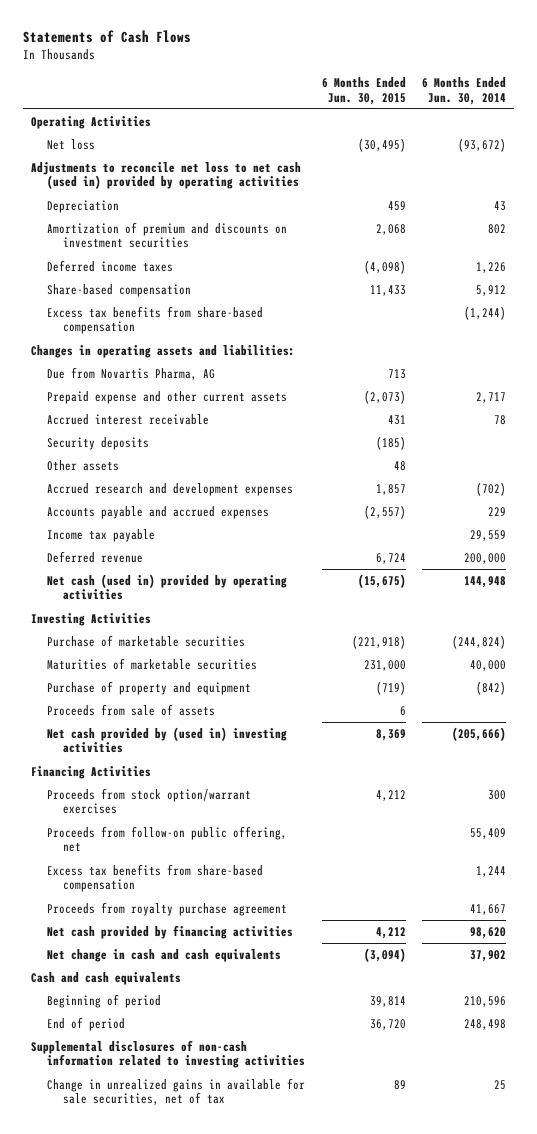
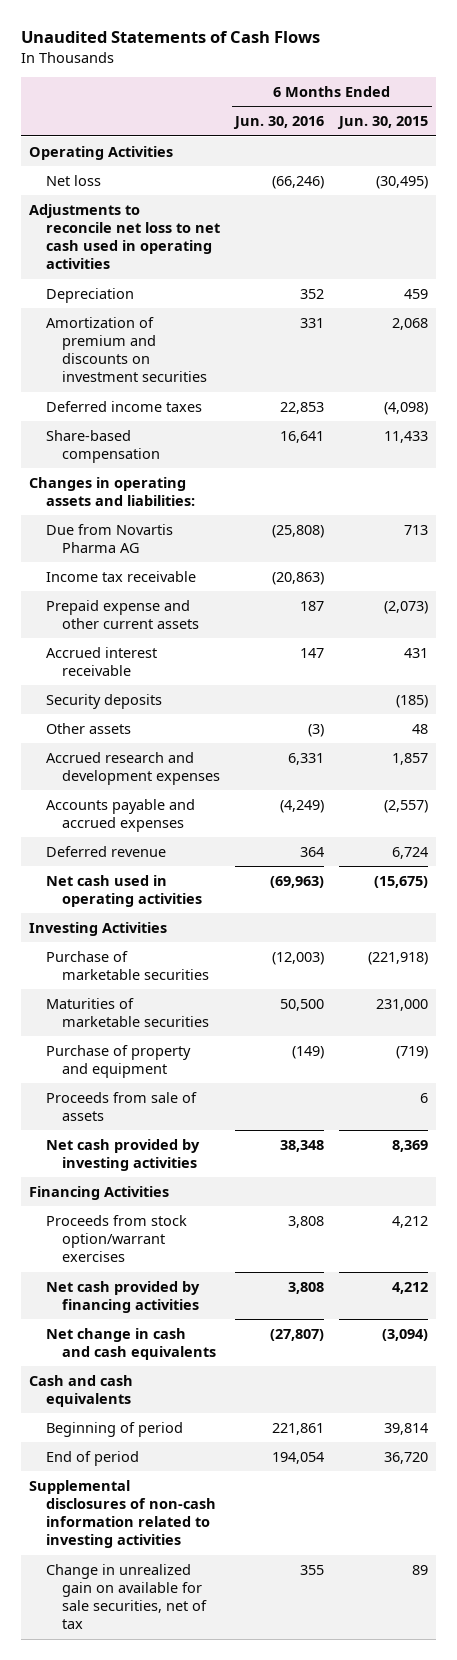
- Statements of Cash Flows
+ Unaudited Statements of Cash Flows
- | 6 Months Ended Jun. 30, 2015 | 6 Months Ended Jun. 30, 2014
+ | 6 Months Ended Jun. 30, 2016 | 6 Months Ended Jun. 30, 2015
- Adjustments to reconcile net loss to net cash (used in) provided by operating activities
+ Adjustments to reconcile net loss to net cash used in operating activities
- Excess tax benefits from share-based compensation | | (1,244)
- Due from Novartis Pharma, AG | 713 |
+ Due from Novartis Pharma AG | (25,808) | 713
+ Income tax receivable | (20,863) |
- Income tax payable | | 29,559
- Net cash (used in) provided by operating activities | (15,675) | 144,948
+ Net cash used in operating activities | (69,963) | (15,675)
- Net cash provided by (used in) investing activities | 8,369 | (205,666)
+ Net cash provided by investing activities | 38,348 | 8,369
- Proceeds from follow-on public offering, net | | 55,409
- Excess tax benefits from share-based compensation | | 1,244
- Proceeds from royalty purchase agreement | | 41,667
- Change in unrealized gains in available for sale securities, net of tax | 89 | 25
+ Change in unrealized gain on available for sale securities, net of tax | 355 | 89

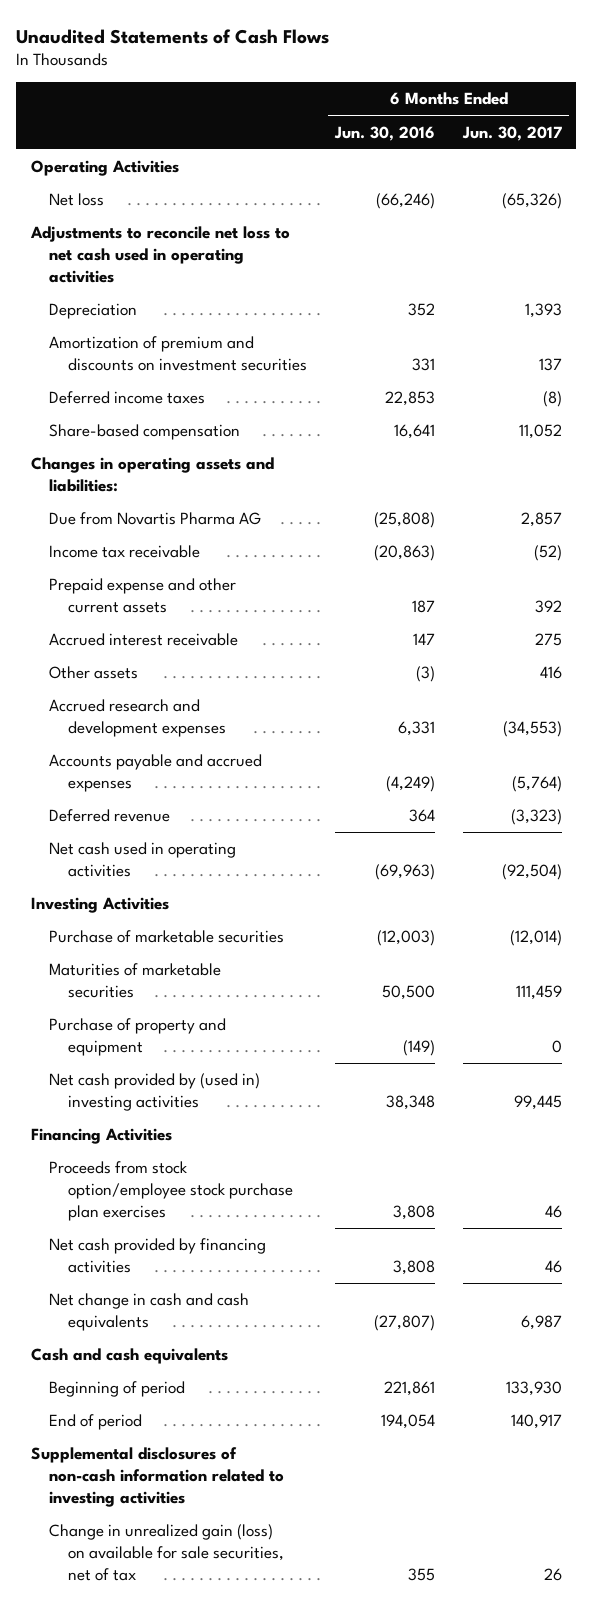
- | 6 Months Ended Jun. 30, 2016 | 6 Months Ended Jun. 30, 2015
+ | 6 Months Ended Jun. 30, 2016 | 6 Months Ended Jun. 30, 2017
- Security deposits | | (185)
- Proceeds from sale of assets | | 6
- Net cash provided by investing activities | 38,348 | 8,369
+ Net cash provided by (used in) investing activities | 38,348 | 99,445
- Proceeds from stock option/warrant exercises | 3,808 | 4,212
+ Proceeds from stock option/employee stock purchase plan exercises | 3,808 | 46
- Change in unrealized gain on available for sale securities, net of tax | 355 | 89
+ Change in unrealized gain (loss) on available for sale securities, net of tax | 355 | 26

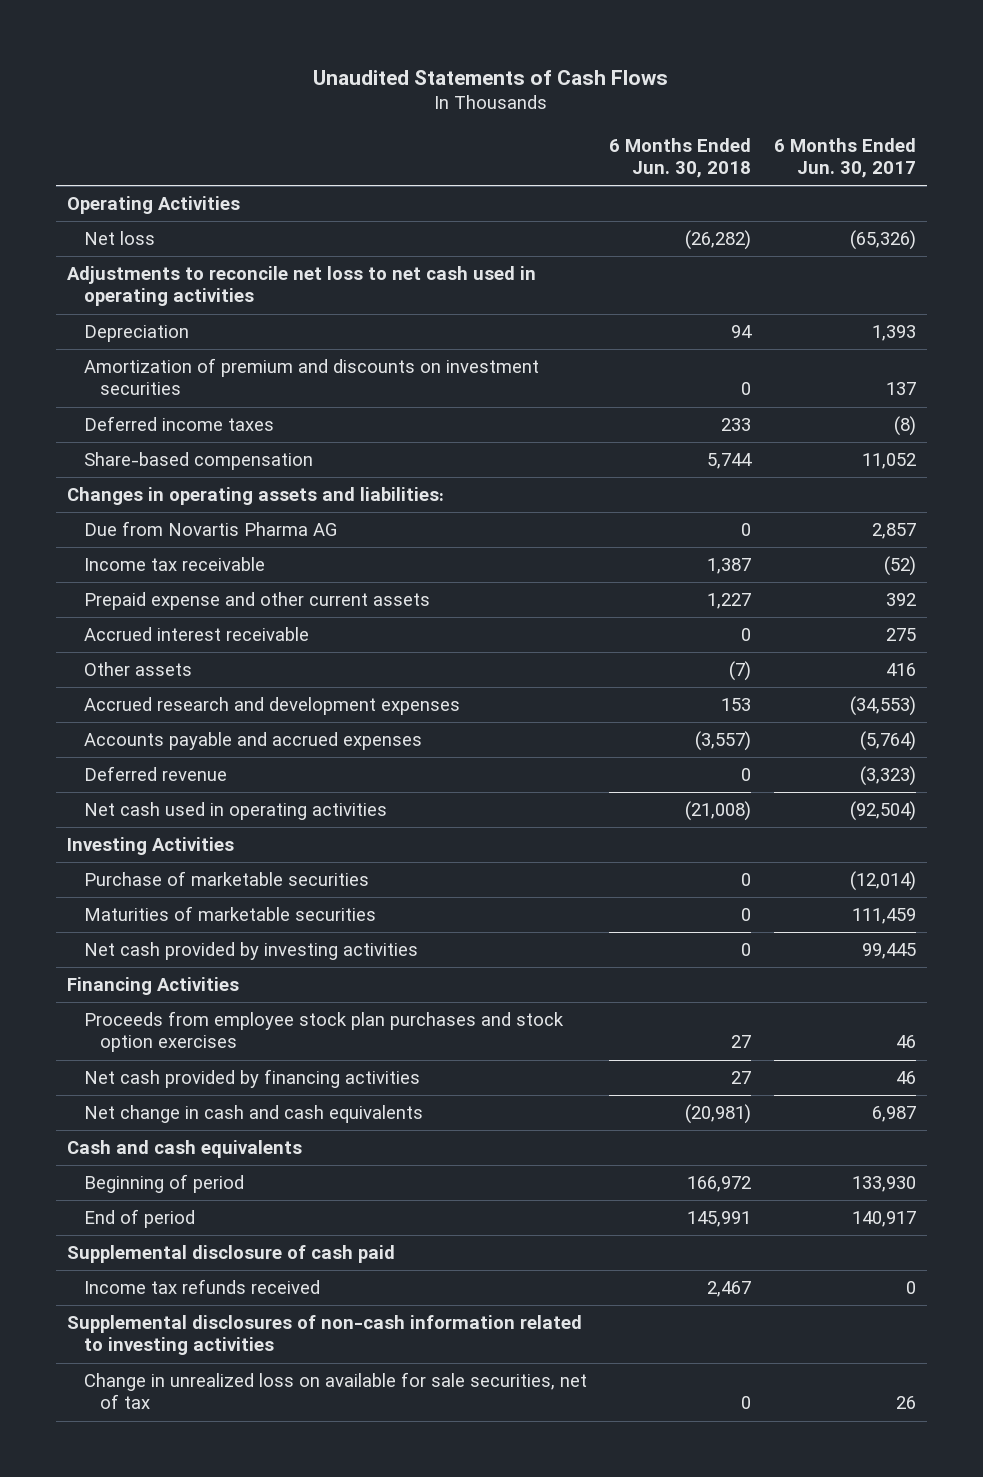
- | 6 Months Ended Jun. 30, 2016 | 6 Months Ended Jun. 30, 2017
+ | 6 Months Ended Jun. 30, 2018 | 6 Months Ended Jun. 30, 2017
- Purchase of property and equipment | (149) | 0
- Net cash provided by (used in) investing activities | 38,348 | 99,445
+ Net cash provided by investing activities | 0 | 99,445
- Proceeds from stock option/employee stock purchase plan exercises | 3,808 | 46
+ Proceeds from employee stock plan purchases and stock option exercises | 27 | 46
+ Supplemental disclosure of cash paid
+ Income tax refunds received | 2,467 | 0
- Change in unrealized gain (loss) on available for sale securities, net of tax | 355 | 26
+ Change in unrealized loss on available for sale securities, net of tax | 0 | 26

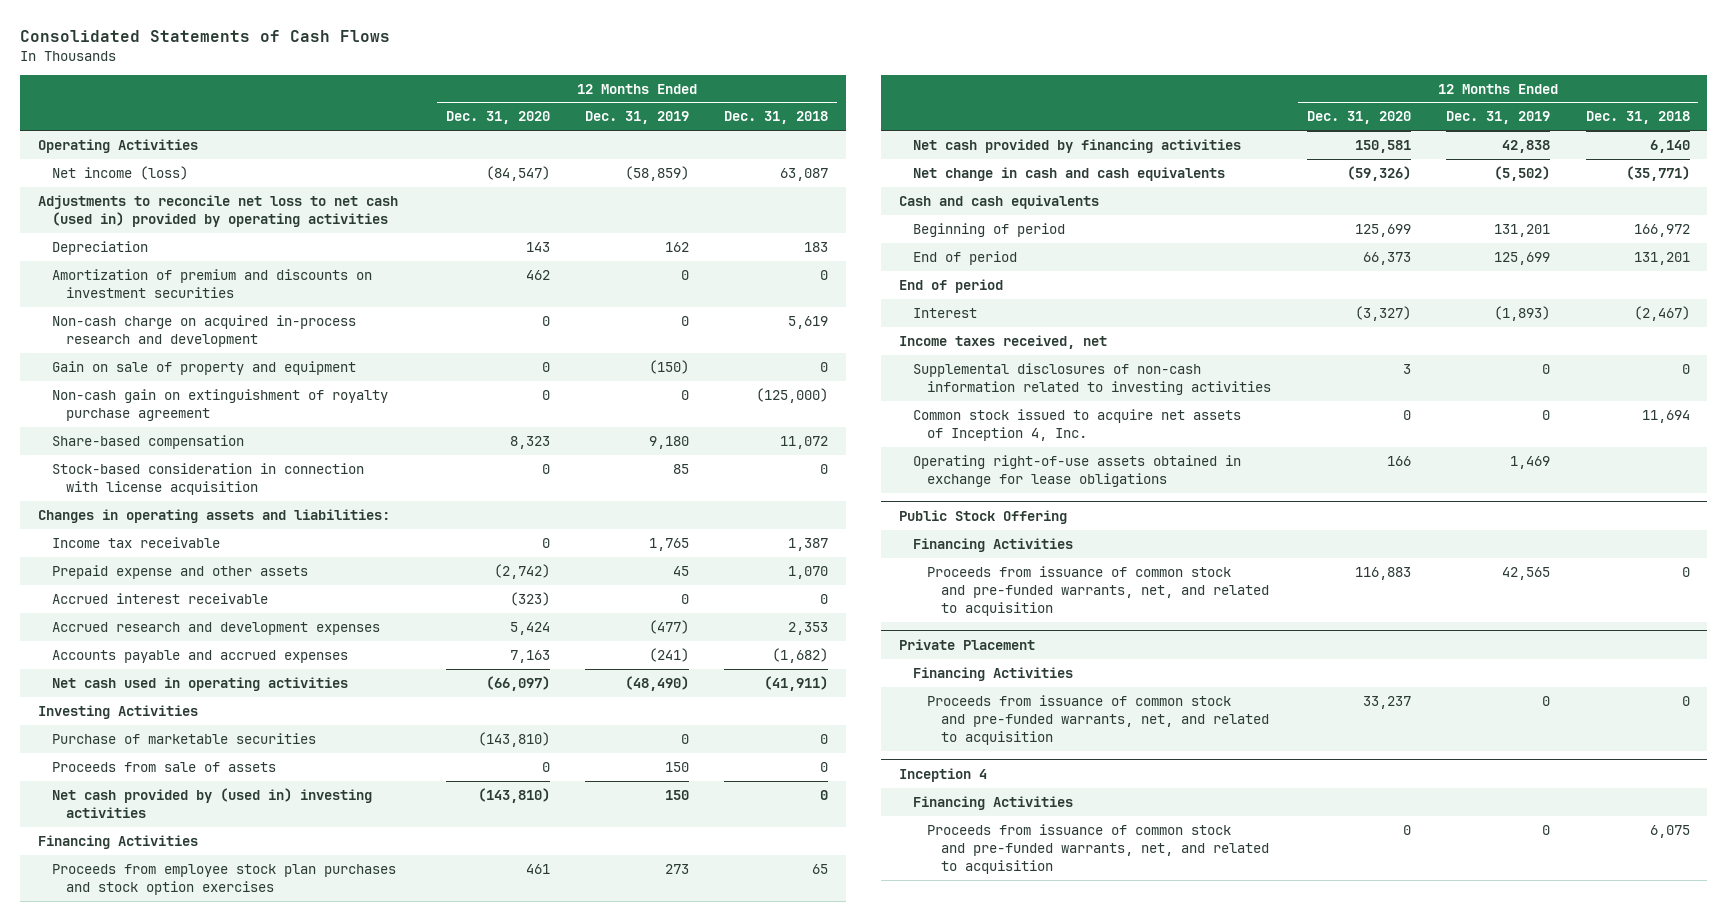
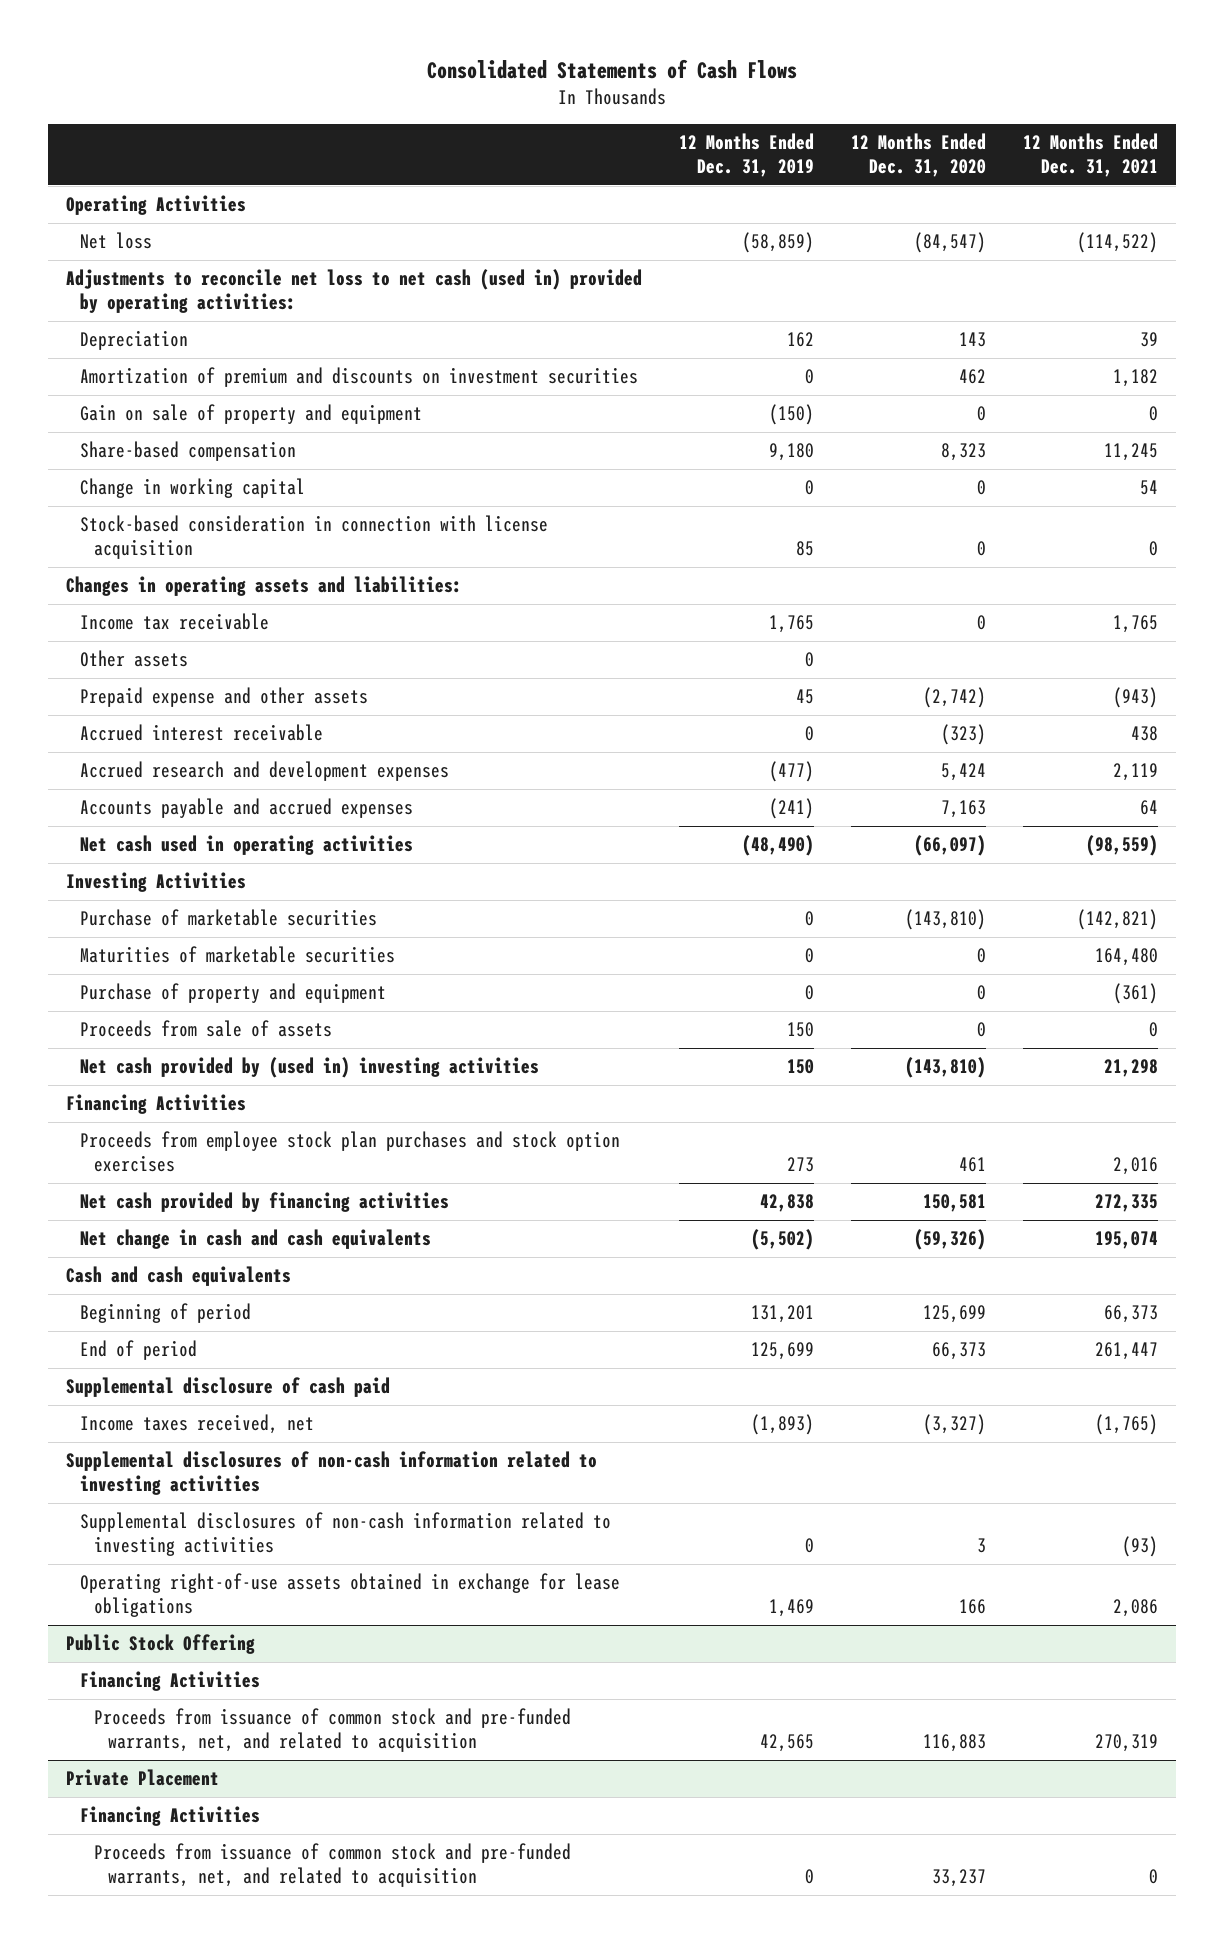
- | 12 Months Ended Dec. 31, 2020 | 12 Months Ended Dec. 31, 2019 | 12 Months Ended Dec. 31, 2018
+ | 12 Months Ended Dec. 31, 2019 | 12 Months Ended Dec. 31, 2020 | 12 Months Ended Dec. 31, 2021
- Net income (loss) | (84,547) | (58,859) | 63,087
- Adjustments to reconcile net loss to net cash (used in) provided by operating activities
+ Net loss | (58,859) | (84,547) | (114,522)
+ Adjustments to reconcile net loss to net cash (used in) provided by operating activities:
- Non-cash charge on acquired in-process research and development | 0 | 0 | 5,619
- Non-cash gain on extinguishment of royalty purchase agreement | 0 | 0 | (125,000)
+ Change in working capital | 0 | 0 | 54
+ Other assets | 0 | |
+ Maturities of marketable securities | 0 | 0 | 164,480
+ Purchase of property and equipment | 0 | 0 | (361)
- End of period
- Interest | (3,327) | (1,893) | (2,467)
- Income taxes received, net
+ Supplemental disclosure of cash paid
+ Income taxes received, net | (1,893) | (3,327) | (1,765)
+ Supplemental disclosures of non-cash information related to investing activities
- Common stock issued to acquire net assets of Inception 4, Inc. | 0 | 0 | 11,694
- Inception 4
- Financing Activities
- Proceeds from issuance of common stock and pre-funded warrants, net, and related to acquisition | 0 | 0 | 6,075

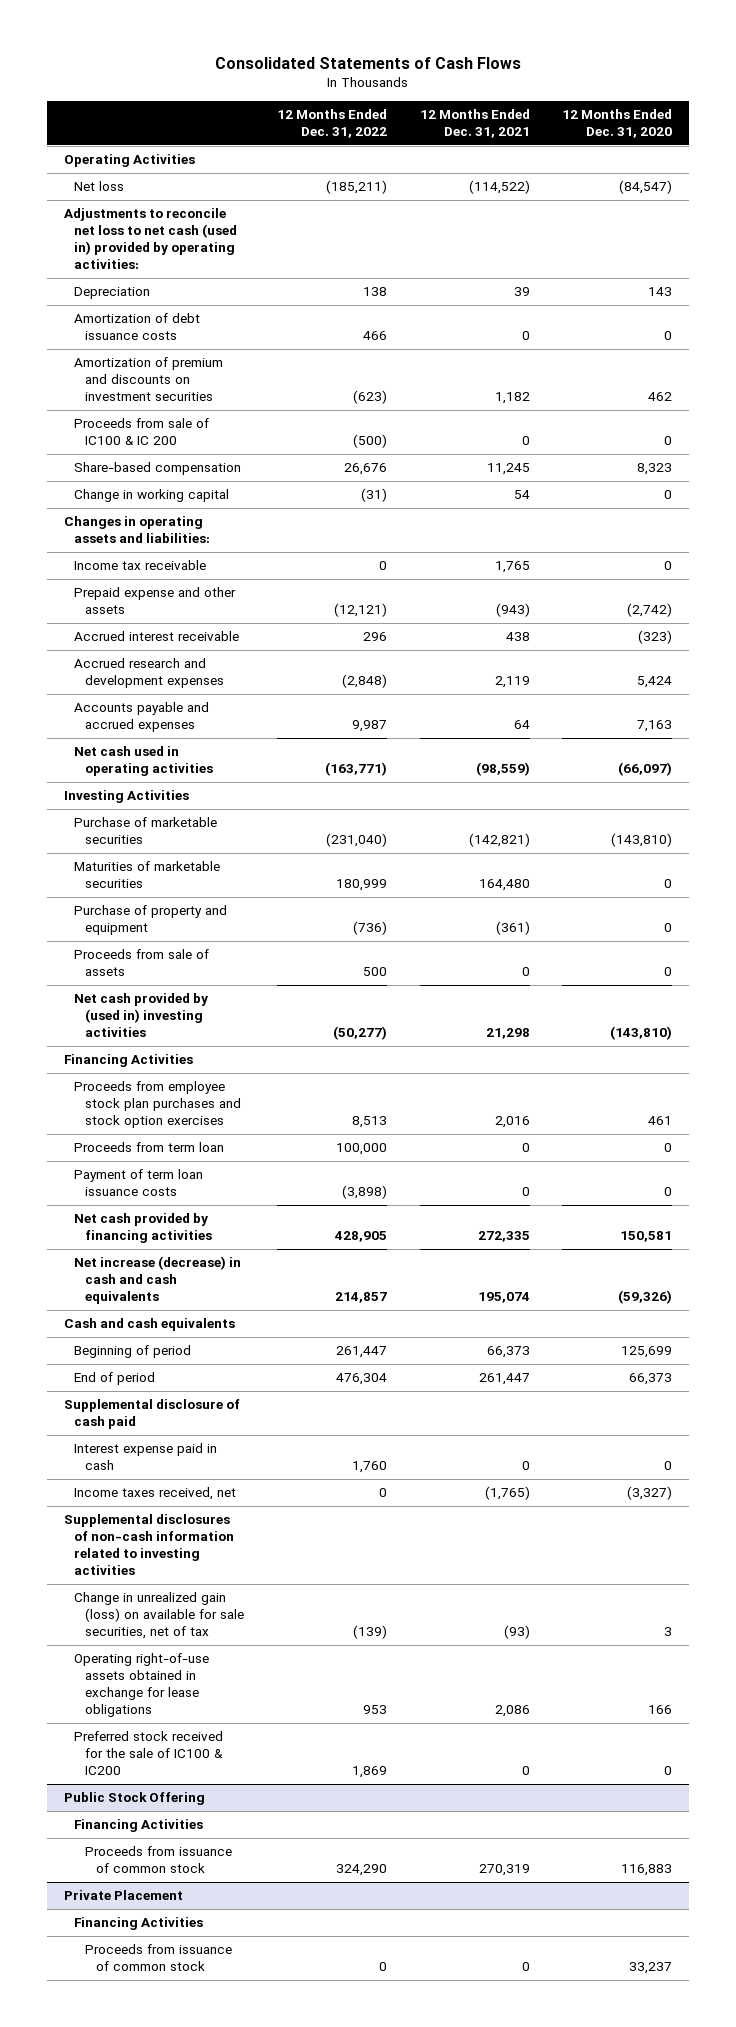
- | 12 Months Ended Dec. 31, 2019 | 12 Months Ended Dec. 31, 2020 | 12 Months Ended Dec. 31, 2021
+ | 12 Months Ended Dec. 31, 2022 | 12 Months Ended Dec. 31, 2021 | 12 Months Ended Dec. 31, 2020
+ Amortization of debt issuance costs | 466 | 0 | 0
- Gain on sale of property and equipment | (150) | 0 | 0
+ Proceeds from sale of IC100 & IC 200 | (500) | 0 | 0
- Stock-based consideration in connection with license acquisition | 85 | 0 | 0
- Other assets | 0 | |
+ Proceeds from term loan | 100,000 | 0 | 0
+ Payment of term loan issuance costs | (3,898) | 0 | 0
- Net change in cash and cash equivalents | (5,502) | (59,326) | 195,074
+ Net increase (decrease) in cash and cash equivalents | 214,857 | 195,074 | (59,326)
+ Interest expense paid in cash | 1,760 | 0 | 0
- Supplemental disclosures of non-cash information related to investing activities | 0 | 3 | (93)
+ Change in unrealized gain (loss) on available for sale securities, net of tax | (139) | (93) | 3
+ Preferred stock received for the sale of IC100 & IC200 | 1,869 | 0 | 0
@ Public Stock Offering
- Proceeds from issuance of common stock and pre-funded warrants, net, and related to acquisition | 42,565 | 116,883 | 270,319
+ Proceeds from issuance of common stock | 324,290 | 270,319 | 116,883
@ Private Placement
- Proceeds from issuance of common stock and pre-funded warrants, net, and related to acquisition | 0 | 33,237 | 0
+ Proceeds from issuance of common stock | 0 | 0 | 33,237

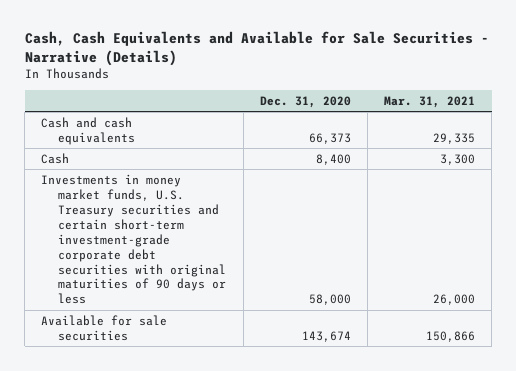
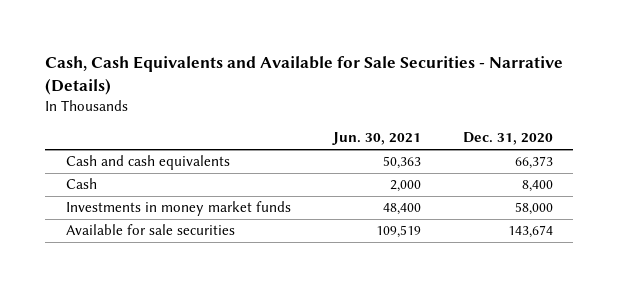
- | Dec. 31, 2020 | Mar. 31, 2021
+ | Jun. 30, 2021 | Dec. 31, 2020
- Investments in money market funds, U.S. Treasury securities and certain short-term investment-grade corporate debt securities with original maturities of 90 days or less | 58,000 | 26,000
+ Investments in money market funds | 48,400 | 58,000

